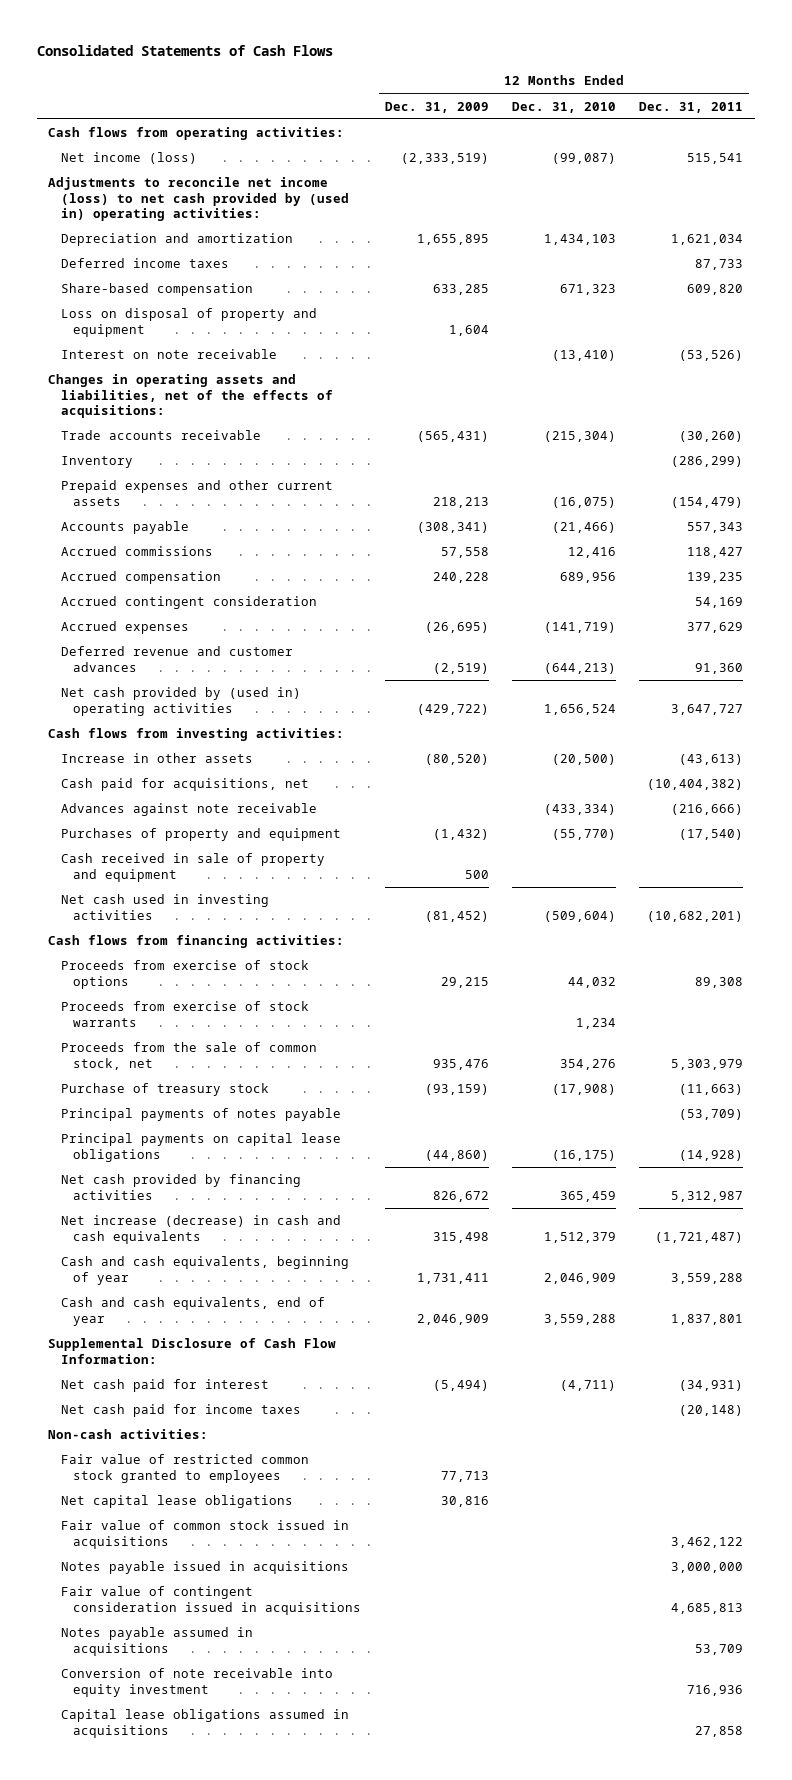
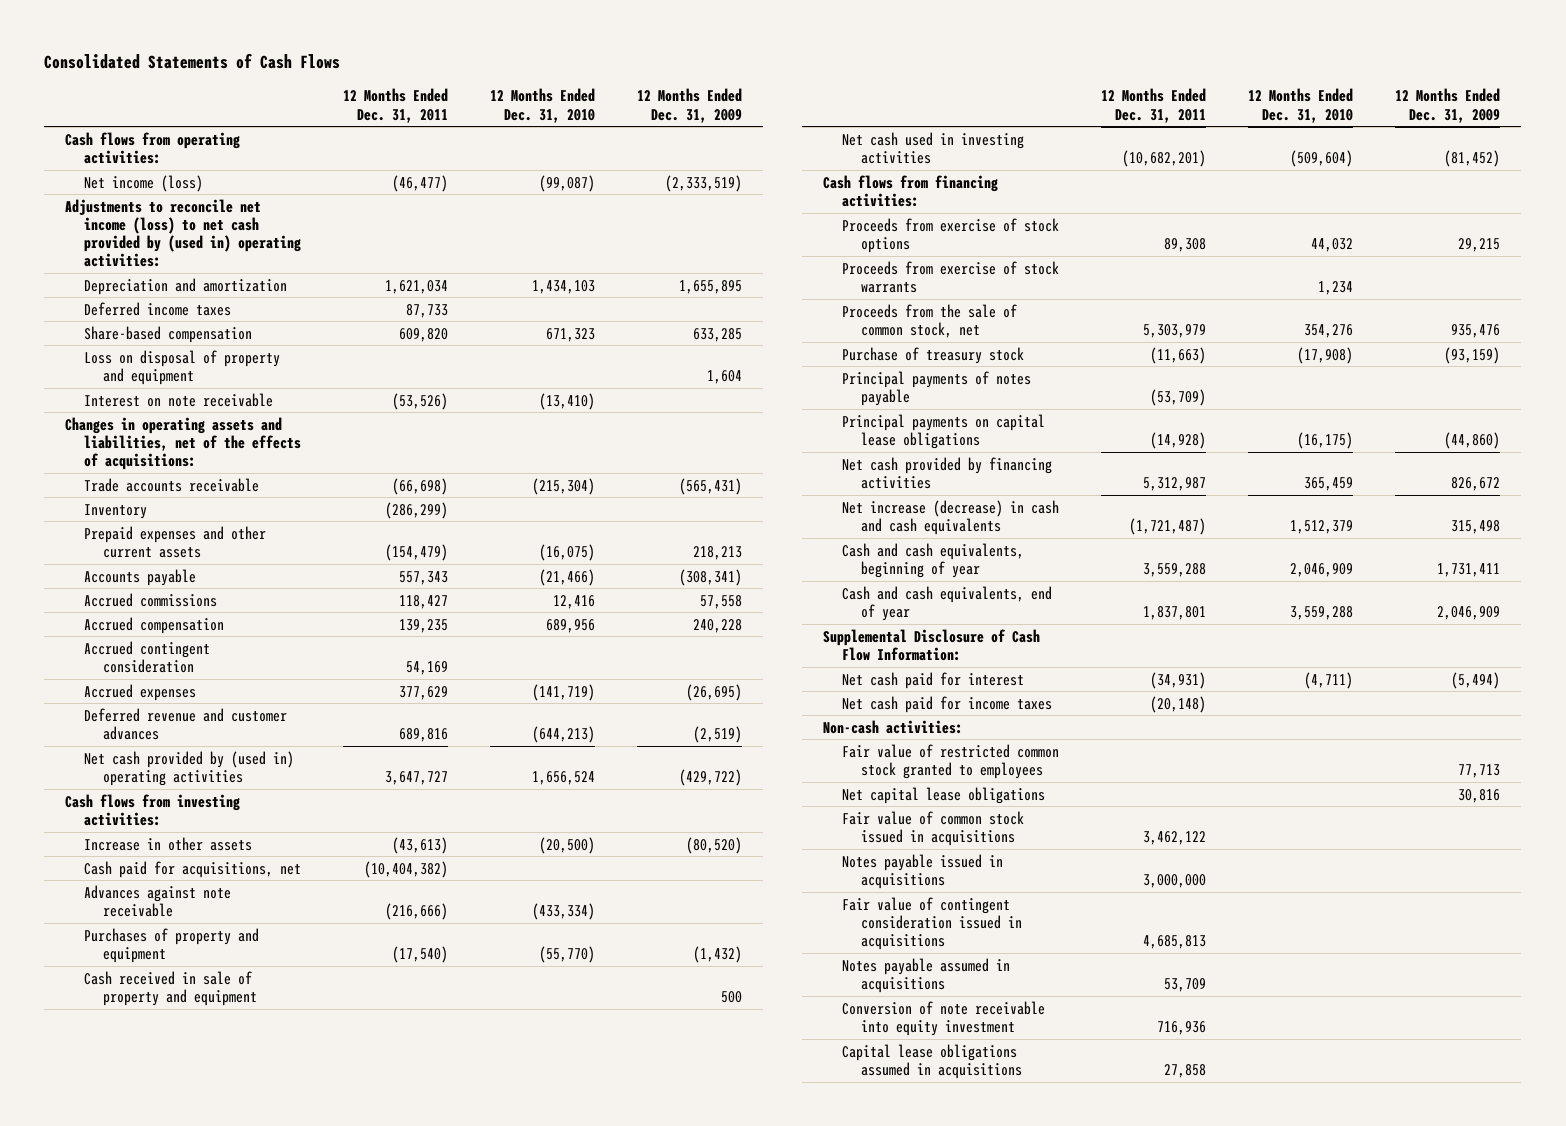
- | 12 Months Ended Dec. 31, 2009 | 12 Months Ended Dec. 31, 2010 | 12 Months Ended Dec. 31, 2011
+ | 12 Months Ended Dec. 31, 2011 | 12 Months Ended Dec. 31, 2010 | 12 Months Ended Dec. 31, 2009
- Net income (loss) | (2,333,519) | (99,087) | 515,541
+ Net income (loss) | (46,477) | (99,087) | (2,333,519)
- Trade accounts receivable | (565,431) | (215,304) | (30,260)
+ Trade accounts receivable | (66,698) | (215,304) | (565,431)
- Deferred revenue and customer advances | (2,519) | (644,213) | 91,360
+ Deferred revenue and customer advances | 689,816 | (644,213) | (2,519)

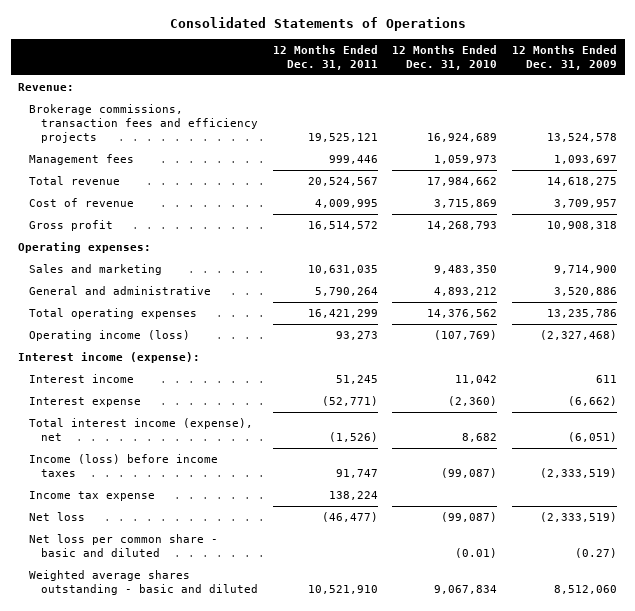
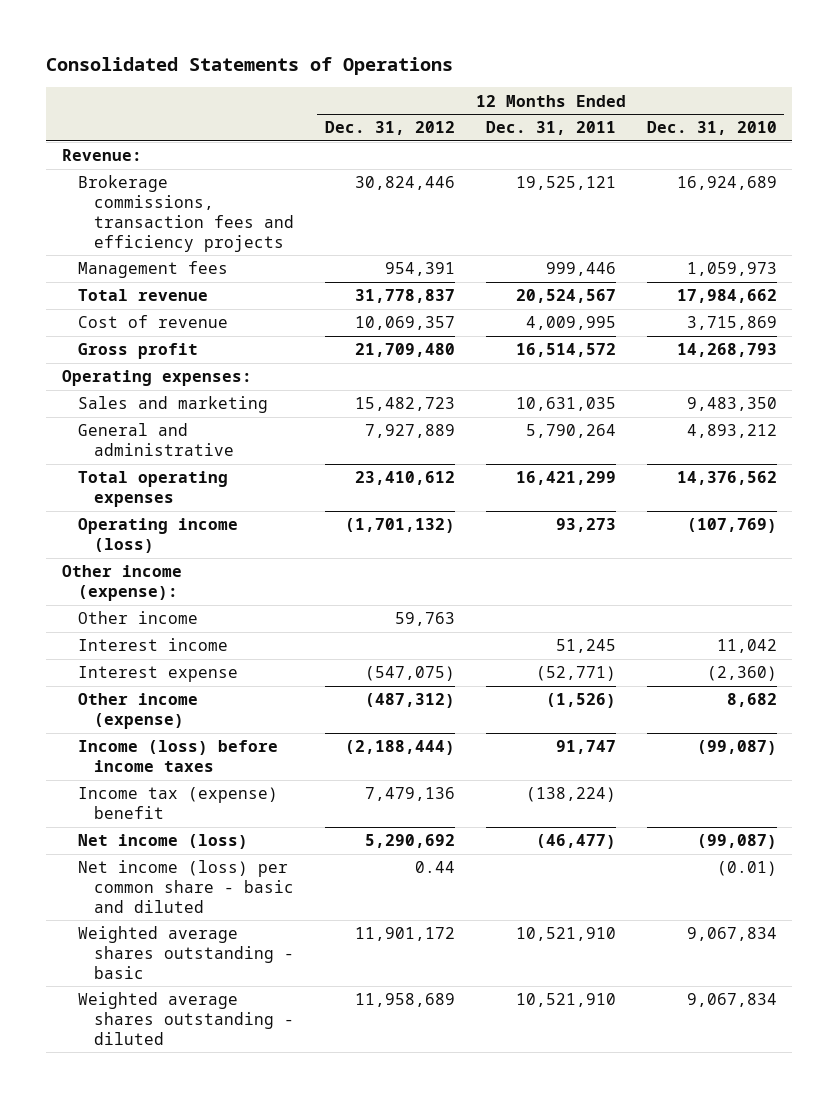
- | 12 Months Ended Dec. 31, 2011 | 12 Months Ended Dec. 31, 2010 | 12 Months Ended Dec. 31, 2009
+ | 12 Months Ended Dec. 31, 2012 | 12 Months Ended Dec. 31, 2011 | 12 Months Ended Dec. 31, 2010
- Interest income (expense):
+ Other income (expense):
+ Other income | 59,763 | |
- Total interest income (expense), net | (1,526) | 8,682 | (6,051)
+ Other income (expense) | (487,312) | (1,526) | 8,682
- Income tax expense | 138,224 | |
- Net loss | (46,477) | (99,087) | (2,333,519)
- Net loss per common share - basic and diluted | | (0.01) | (0.27)
- Weighted average shares outstanding - basic and diluted | 10,521,910 | 9,067,834 | 8,512,060
+ Income tax (expense) benefit | 7,479,136 | (138,224) |
+ Net income (loss) | 5,290,692 | (46,477) | (99,087)
+ Net income (loss) per common share - basic and diluted | 0.44 | | (0.01)
+ Weighted average shares outstanding - basic | 11,901,172 | 10,521,910 | 9,067,834
+ Weighted average shares outstanding - diluted | 11,958,689 | 10,521,910 | 9,067,834

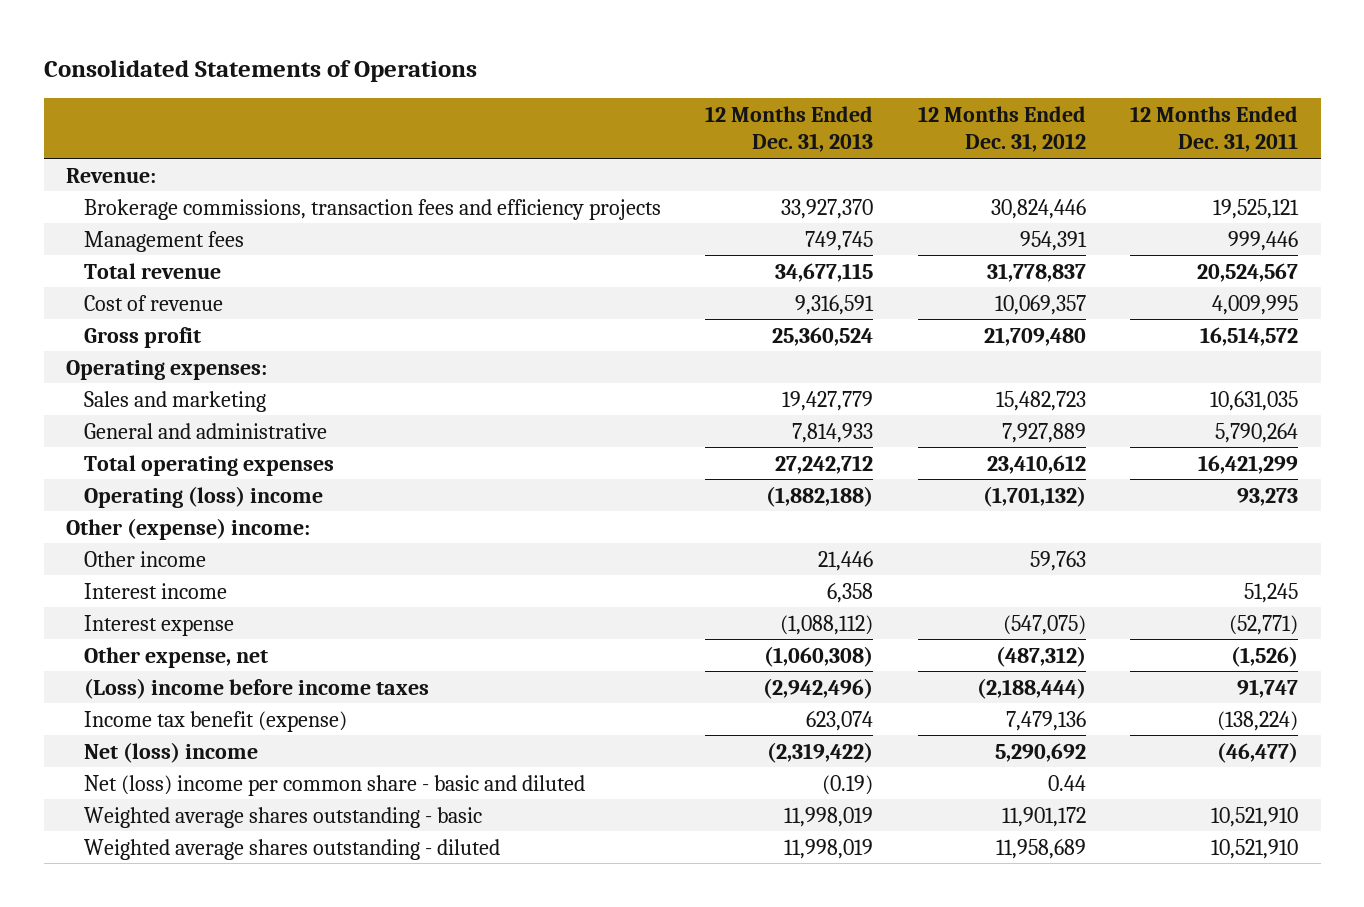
- | 12 Months Ended Dec. 31, 2012 | 12 Months Ended Dec. 31, 2011 | 12 Months Ended Dec. 31, 2010
+ | 12 Months Ended Dec. 31, 2013 | 12 Months Ended Dec. 31, 2012 | 12 Months Ended Dec. 31, 2011
- Operating income (loss) | (1,701,132) | 93,273 | (107,769)
- Other income (expense):
+ Operating (loss) income | (1,882,188) | (1,701,132) | 93,273
+ Other (expense) income:
- Other income (expense) | (487,312) | (1,526) | 8,682
- Income (loss) before income taxes | (2,188,444) | 91,747 | (99,087)
- Income tax (expense) benefit | 7,479,136 | (138,224) |
- Net income (loss) | 5,290,692 | (46,477) | (99,087)
- Net income (loss) per common share - basic and diluted | 0.44 | | (0.01)
+ Other expense, net | (1,060,308) | (487,312) | (1,526)
+ (Loss) income before income taxes | (2,942,496) | (2,188,444) | 91,747
+ Income tax benefit (expense) | 623,074 | 7,479,136 | (138,224)
+ Net (loss) income | (2,319,422) | 5,290,692 | (46,477)
+ Net (loss) income per common share - basic and diluted | (0.19) | 0.44 |

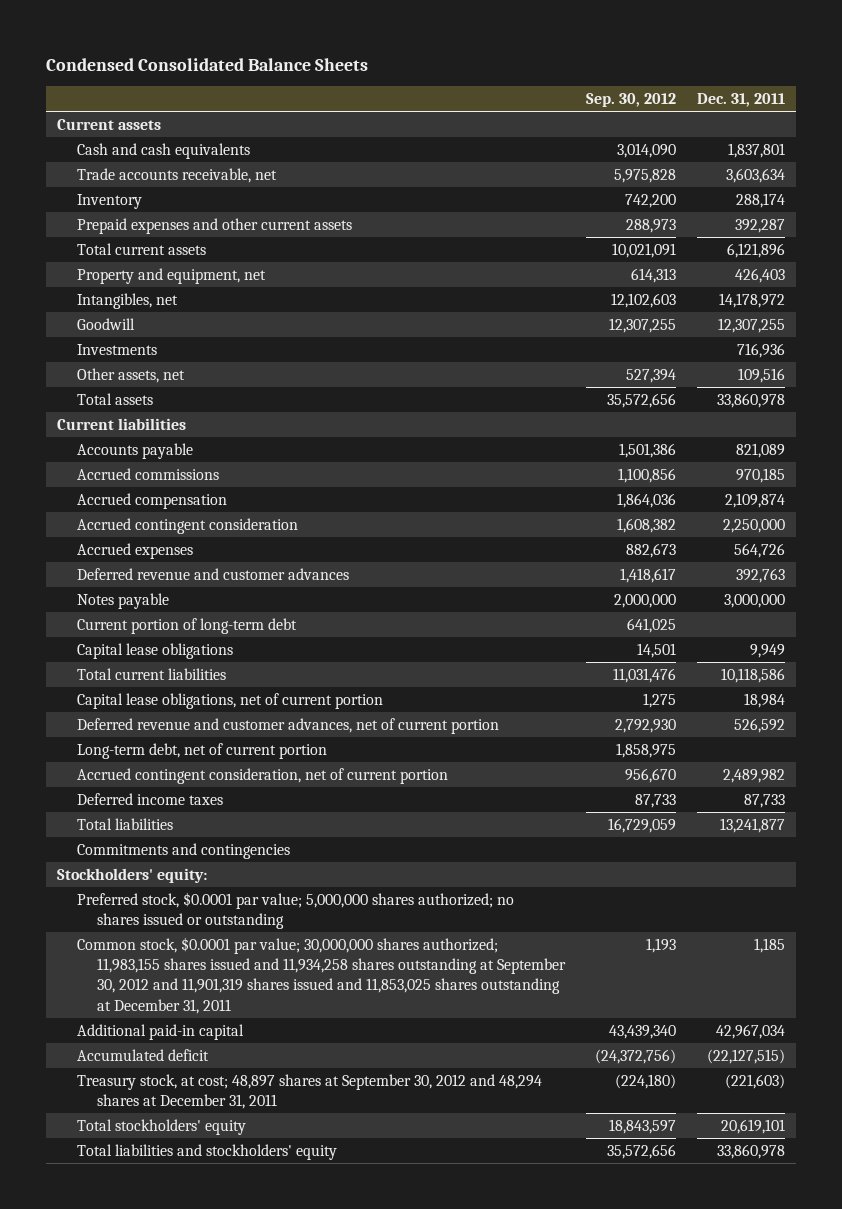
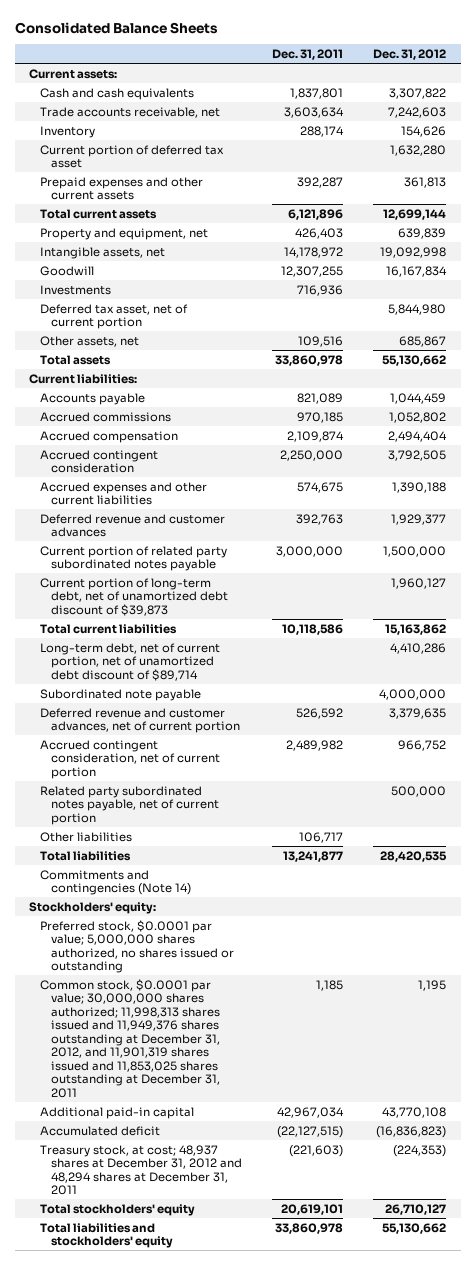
- Condensed Consolidated Balance Sheets
+ Consolidated Balance Sheets
- | Sep. 30, 2012 | Dec. 31, 2011
+ | Dec. 31, 2011 | Dec. 31, 2012
- Current assets
+ Current assets:
+ Current portion of deferred tax asset | | 1,632,280
- Intangibles, net | 12,102,603 | 14,178,972
+ Intangible assets, net | 14,178,972 | 19,092,998
+ Deferred tax asset, net of current portion | | 5,844,980
- Current liabilities
+ Current liabilities:
- Accrued expenses | 882,673 | 564,726
+ Accrued expenses and other current liabilities | 574,675 | 1,390,188
- Notes payable | 2,000,000 | 3,000,000
- Current portion of long-term debt | 641,025 |
- Capital lease obligations | 14,501 | 9,949
+ Current portion of related party subordinated notes payable | 3,000,000 | 1,500,000
+ Current portion of long-term debt, net of unamortized debt discount of $39,873 | | 1,960,127
- Capital lease obligations, net of current portion | 1,275 | 18,984
+ Long-term debt, net of current portion, net of unamortized debt discount of $89,714 | | 4,410,286
+ Subordinated note payable | | 4,000,000
- Long-term debt, net of current portion | 1,858,975 |
- Deferred income taxes | 87,733 | 87,733
+ Related party subordinated notes payable, net of current portion | | 500,000
+ Other liabilities | 106,717 |
- Commitments and contingencies
+ Commitments and contingencies (Note 14)
- Preferred stock, $0.0001 par value; 5,000,000 shares authorized; no shares issued or outstanding
- Common stock, $0.0001 par value; 30,000,000 shares authorized; 11,983,155 shares issued and 11,934,258 shares outstanding at September 30, 2012 and 11,901,319 shares issued and 11,853,025 shares outstanding at December 31, 2011 | 1,193 | 1,185
+ Preferred stock, $0.0001 par value; 5,000,000 shares authorized, no shares issued or outstanding
+ Common stock, $0.0001 par value; 30,000,000 shares authorized; 11,998,313 shares issued and 11,949,376 shares outstanding at December 31, 2012, and 11,901,319 shares issued and 11,853,025 shares outstanding at December 31, 2011 | 1,185 | 1,195
- Treasury stock, at cost; 48,897 shares at September 30, 2012 and 48,294 shares at December 31, 2011 | (224,180) | (221,603)
+ Treasury stock, at cost; 48,937 shares at December 31, 2012 and 48,294 shares at December 31, 2011 | (221,603) | (224,353)

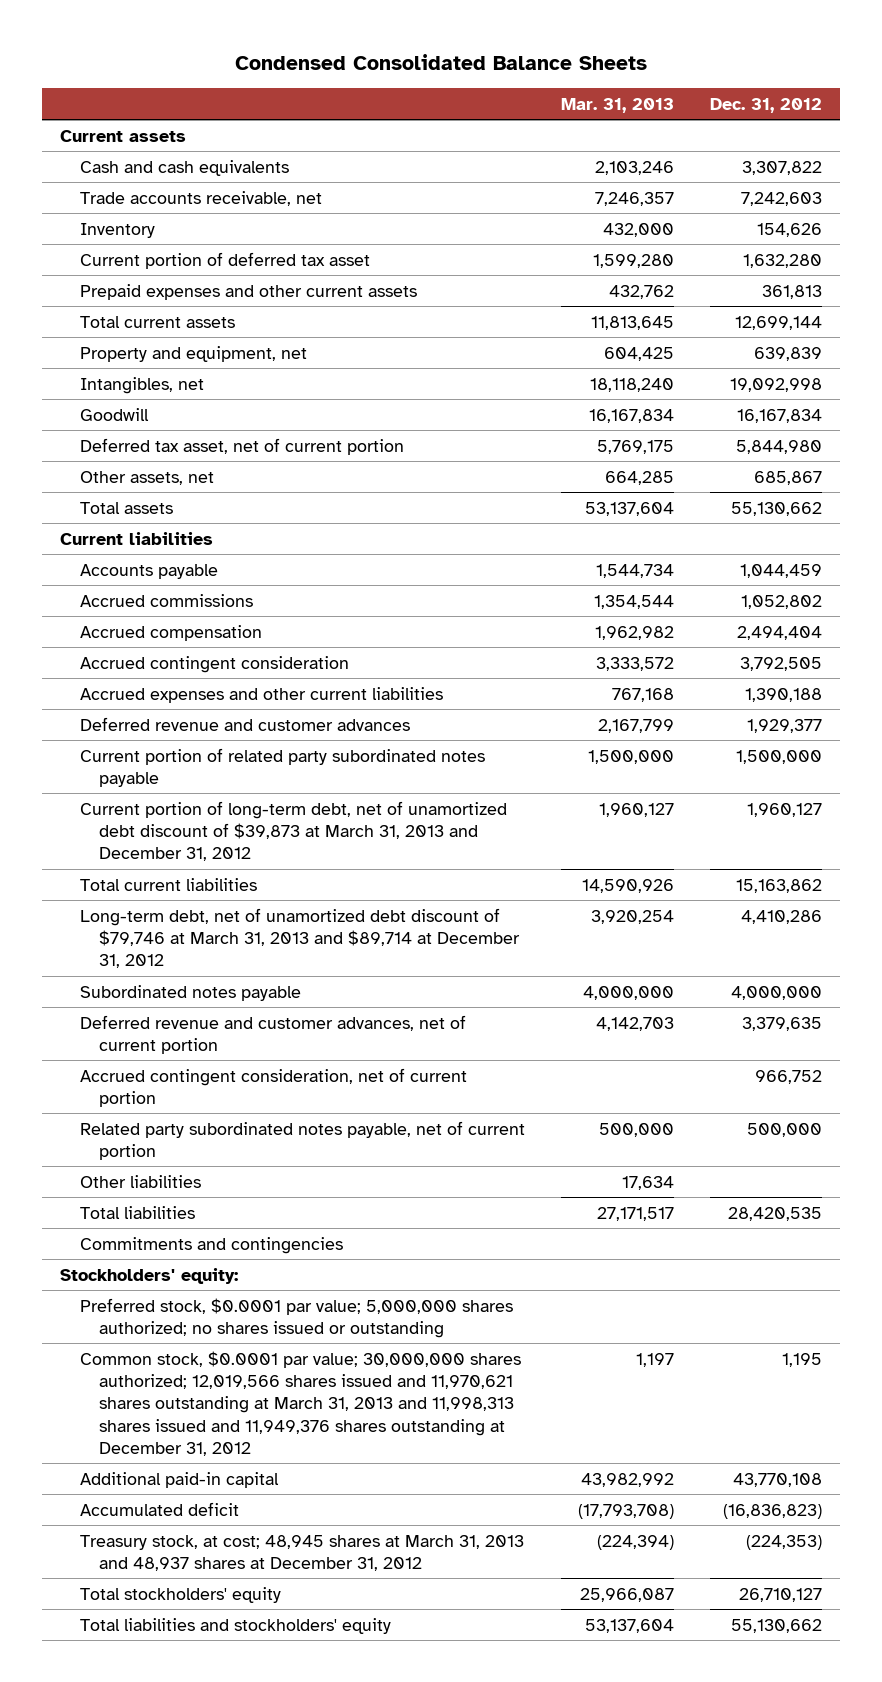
- Consolidated Balance Sheets
+ Condensed Consolidated Balance Sheets
- | Dec. 31, 2011 | Dec. 31, 2012
+ | Mar. 31, 2013 | Dec. 31, 2012
- Current assets:
+ Current assets
- Intangible assets, net | 14,178,972 | 19,092,998
+ Intangibles, net | 18,118,240 | 19,092,998
- Investments | 716,936 |
- Current liabilities:
+ Current liabilities
- Current portion of long-term debt, net of unamortized debt discount of $39,873 | | 1,960,127
+ Current portion of long-term debt, net of unamortized debt discount of $39,873 at March 31, 2013 and December 31, 2012 | 1,960,127 | 1,960,127
- Long-term debt, net of current portion, net of unamortized debt discount of $89,714 | | 4,410,286
- Subordinated note payable | | 4,000,000
+ Long-term debt, net of unamortized debt discount of $79,746 at March 31, 2013 and $89,714 at December 31, 2012 | 3,920,254 | 4,410,286
+ Subordinated notes payable | 4,000,000 | 4,000,000
- Commitments and contingencies (Note 14)
+ Commitments and contingencies
- Preferred stock, $0.0001 par value; 5,000,000 shares authorized, no shares issued or outstanding
- Common stock, $0.0001 par value; 30,000,000 shares authorized; 11,998,313 shares issued and 11,949,376 shares outstanding at December 31, 2012, and 11,901,319 shares issued and 11,853,025 shares outstanding at December 31, 2011 | 1,185 | 1,195
+ Preferred stock, $0.0001 par value; 5,000,000 shares authorized; no shares issued or outstanding
+ Common stock, $0.0001 par value; 30,000,000 shares authorized; 12,019,566 shares issued and 11,970,621 shares outstanding at March 31, 2013 and 11,998,313 shares issued and 11,949,376 shares outstanding at December 31, 2012 | 1,197 | 1,195
- Treasury stock, at cost; 48,937 shares at December 31, 2012 and 48,294 shares at December 31, 2011 | (221,603) | (224,353)
+ Treasury stock, at cost; 48,945 shares at March 31, 2013 and 48,937 shares at December 31, 2012 | (224,394) | (224,353)

